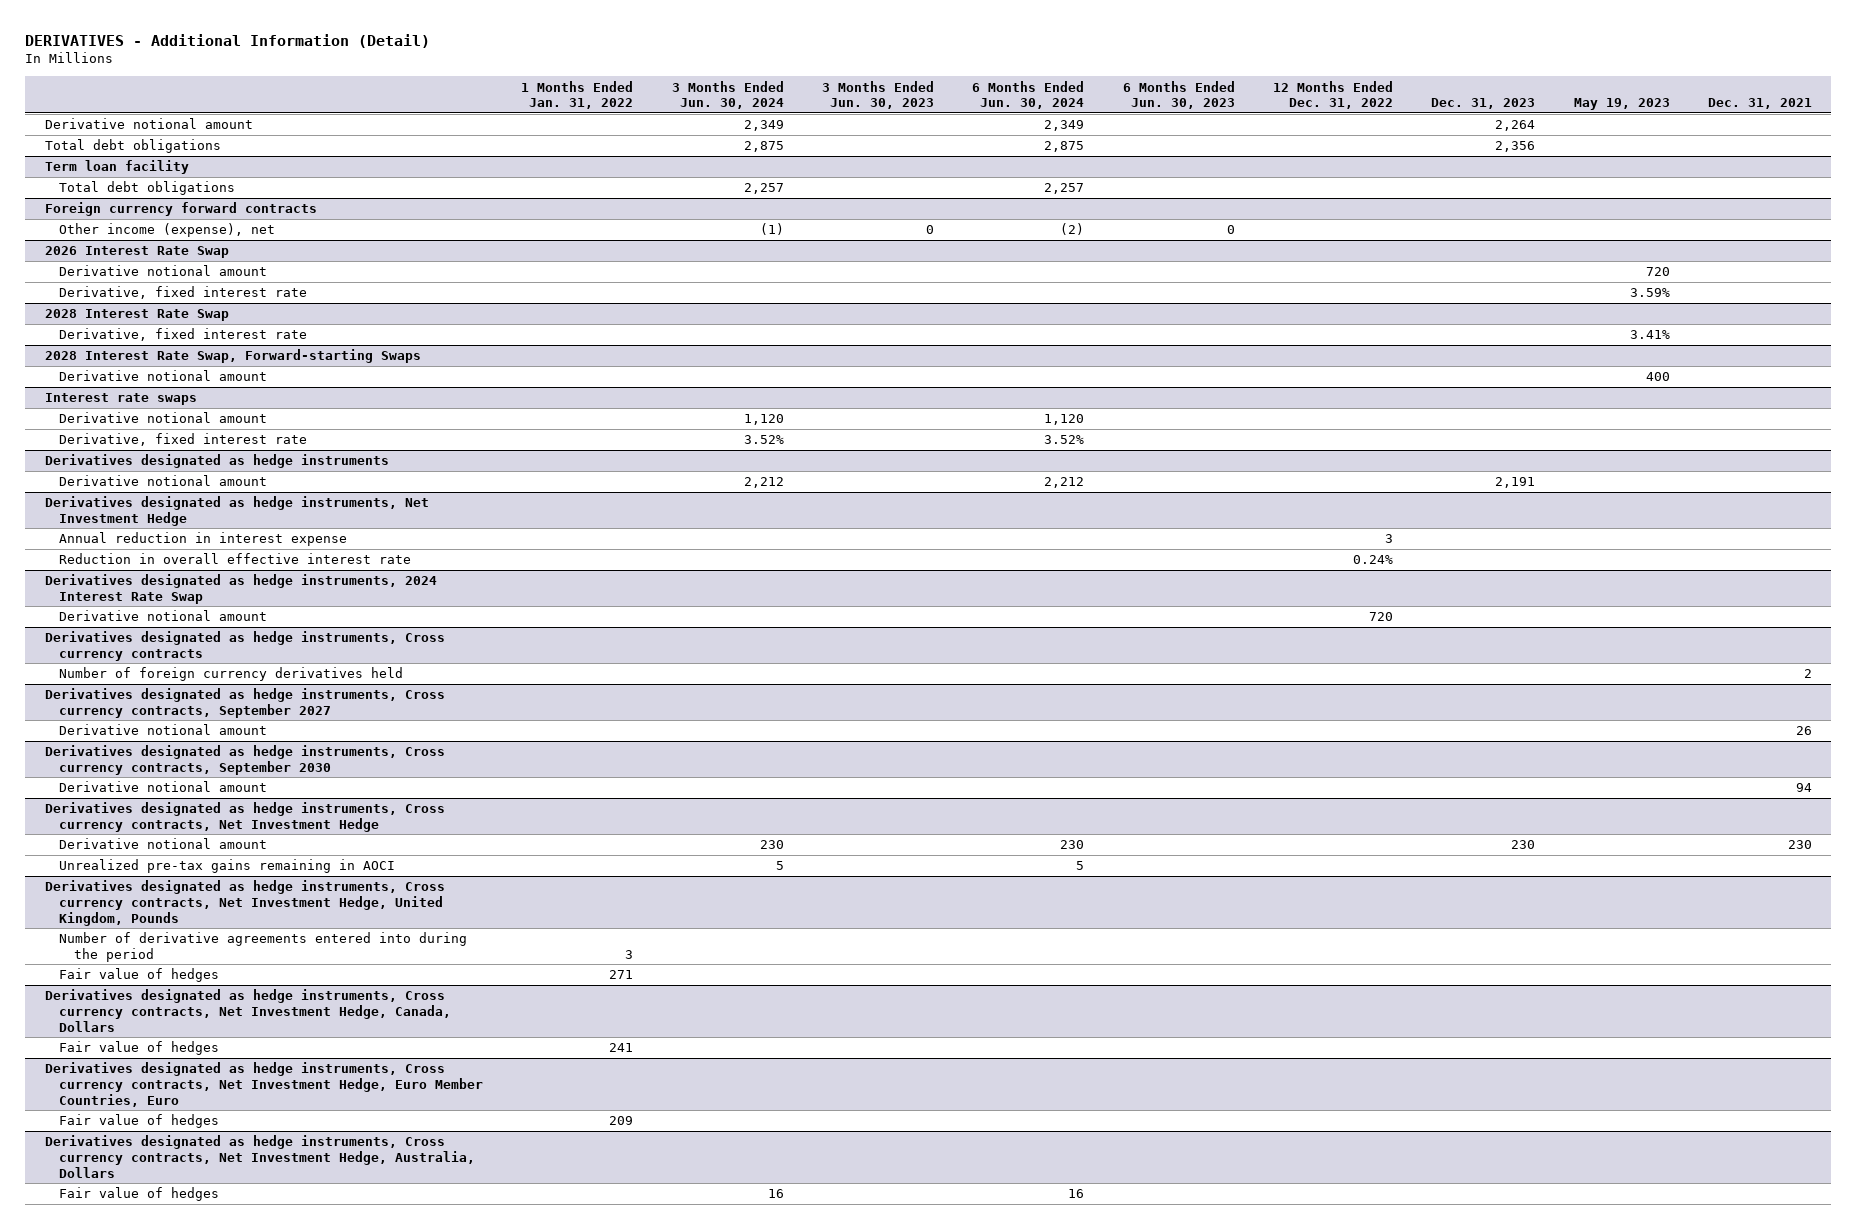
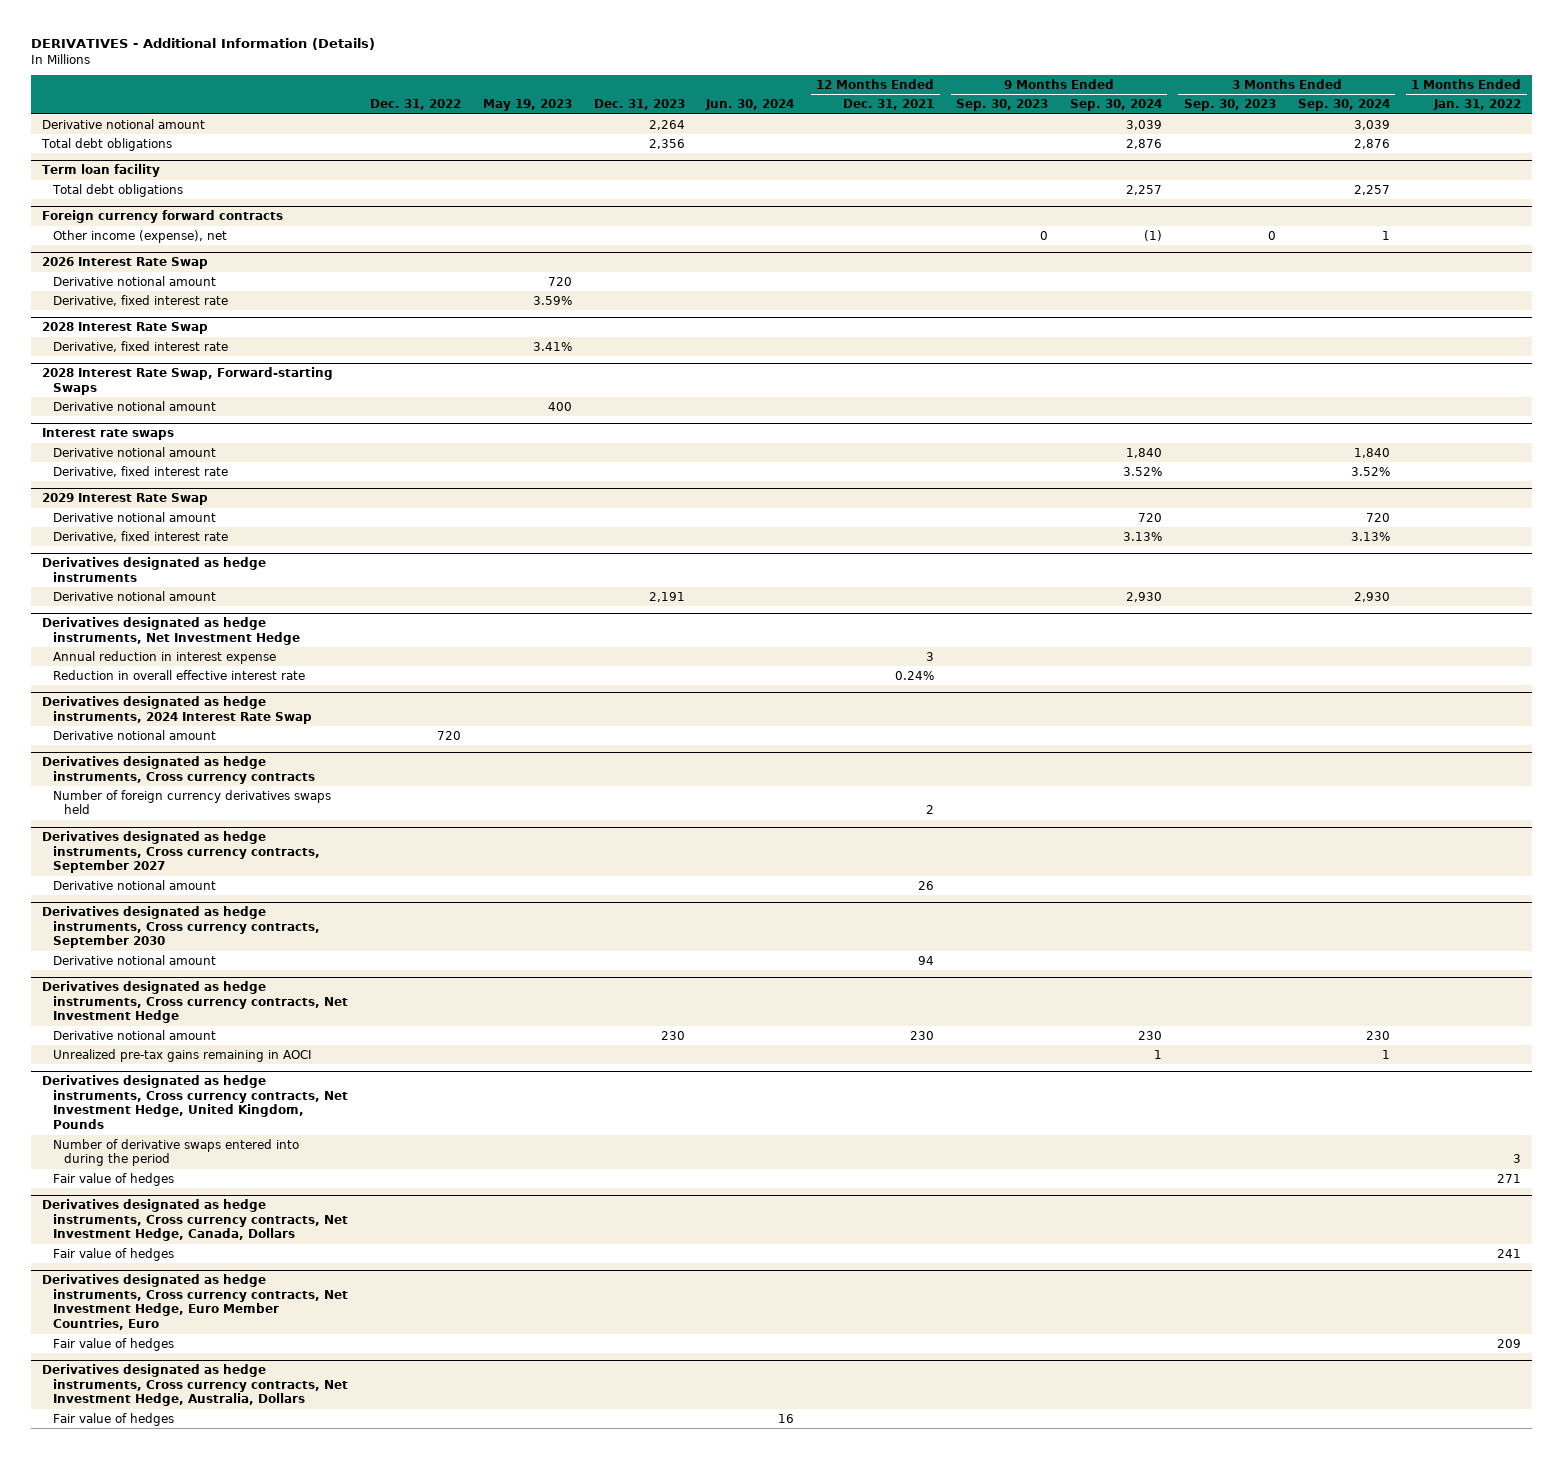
- DERIVATIVES - Additional Information (Detail)
+ DERIVATIVES - Additional Information (Details)
- | 1 Months Ended Jan. 31, 2022 | 3 Months Ended Jun. 30, 2024 | 3 Months Ended Jun. 30, 2023 | 6 Months Ended Jun. 30, 2024 | 6 Months Ended Jun. 30, 2023 | 12 Months Ended Dec. 31, 2022 | Dec. 31, 2023 | May 19, 2023 | Dec. 31, 2021
+ | Dec. 31, 2022 | May 19, 2023 | Dec. 31, 2023 | Jun. 30, 2024 | 12 Months Ended Dec. 31, 2021 | 9 Months Ended Sep. 30, 2023 | 9 Months Ended Sep. 30, 2024 | 3 Months Ended Sep. 30, 2023 | 3 Months Ended Sep. 30, 2024 | 1 Months Ended Jan. 31, 2022
+ 2029 Interest Rate Swap
+ Derivative notional amount | | | | | | | 720 | | 720 |
+ Derivative, fixed interest rate | | | | | | | 3.13% | | 3.13% |
@ Derivatives designated as hedge instruments, Cross currency contracts
- Number of foreign currency derivatives held | | | | | | | | | 2
+ Number of foreign currency derivatives swaps held | | | | | 2 | | | | |
@ Derivatives designated as hedge instruments, Cross currency contracts, Net Investment Hedge, United Kingdom, Pounds
- Number of derivative agreements entered into during the period | 3 | | | | | | | |
+ Number of derivative swaps entered into during the period | | | | | | | | | | 3

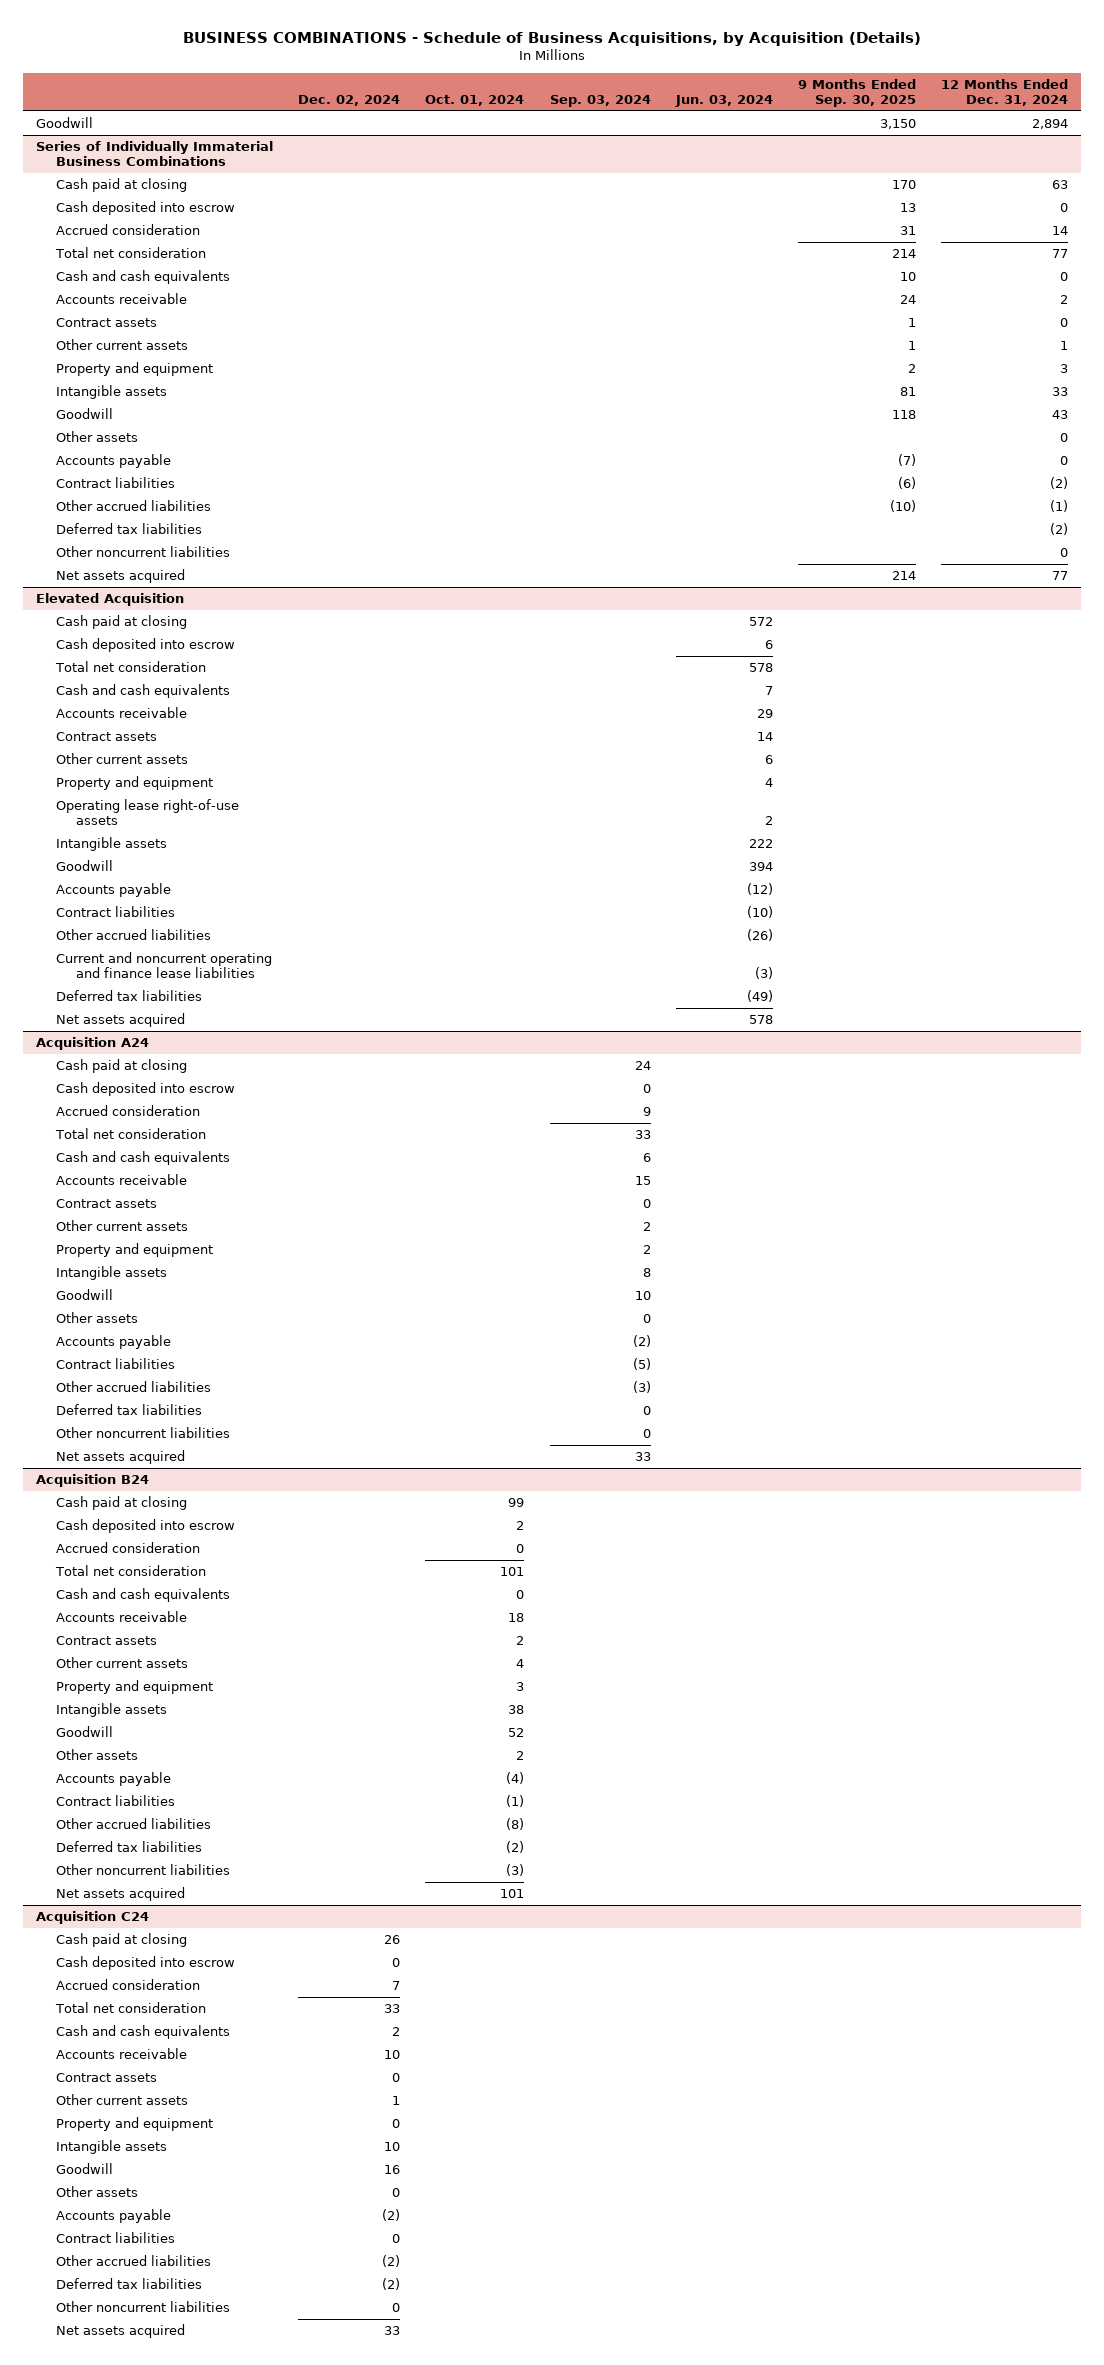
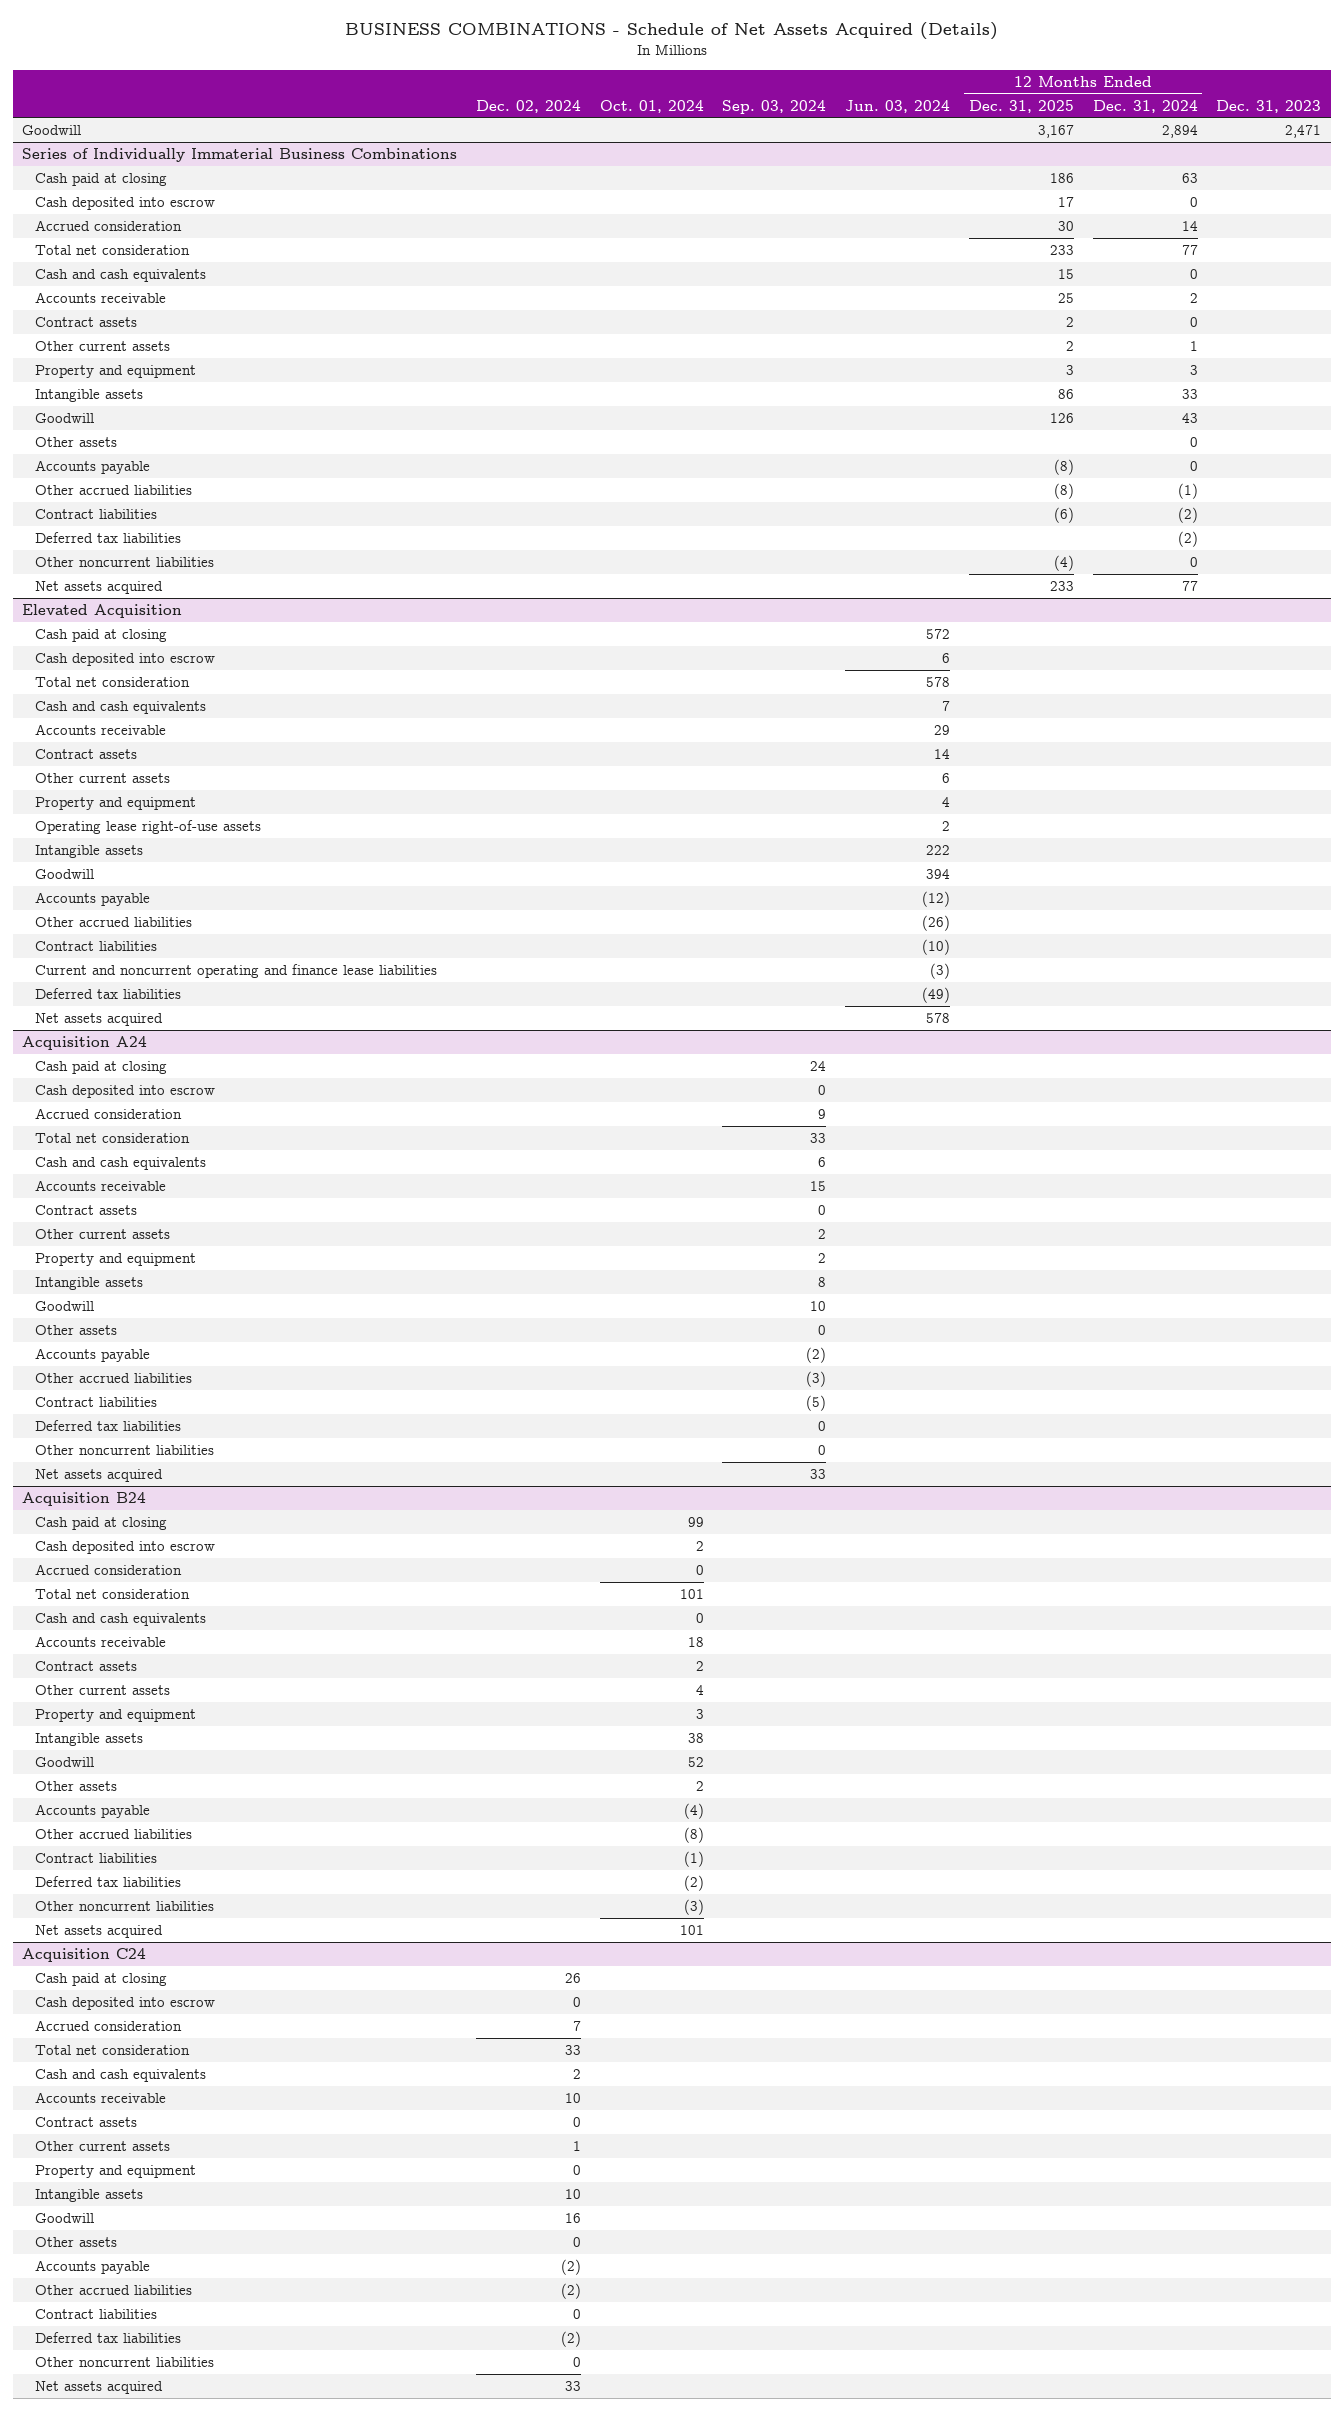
- BUSINESS COMBINATIONS - Schedule of Business Acquisitions, by Acquisition (Details)
+ BUSINESS COMBINATIONS - Schedule of Net Assets Acquired (Details)
- | Dec. 02, 2024 | Oct. 01, 2024 | Sep. 03, 2024 | Jun. 03, 2024 | 9 Months Ended Sep. 30, 2025 | 12 Months Ended Dec. 31, 2024
+ | Dec. 02, 2024 | Oct. 01, 2024 | Sep. 03, 2024 | Jun. 03, 2024 | 12 Months Ended Dec. 31, 2025 | 12 Months Ended Dec. 31, 2024 | Dec. 31, 2023
@ Series of Individually Immaterial Business Combinations
moved down: Contract liabilities | | | | | (6) | (2) |
@ Elevated Acquisition
moved down: Contract liabilities | | | | (10) | | |
@ Acquisition A24
moved down: Contract liabilities | | | (5) | | | |
@ Acquisition B24
moved down: Contract liabilities | | (1) | | | | |
@ Acquisition C24
moved down: Contract liabilities | 0 | | | | | |

